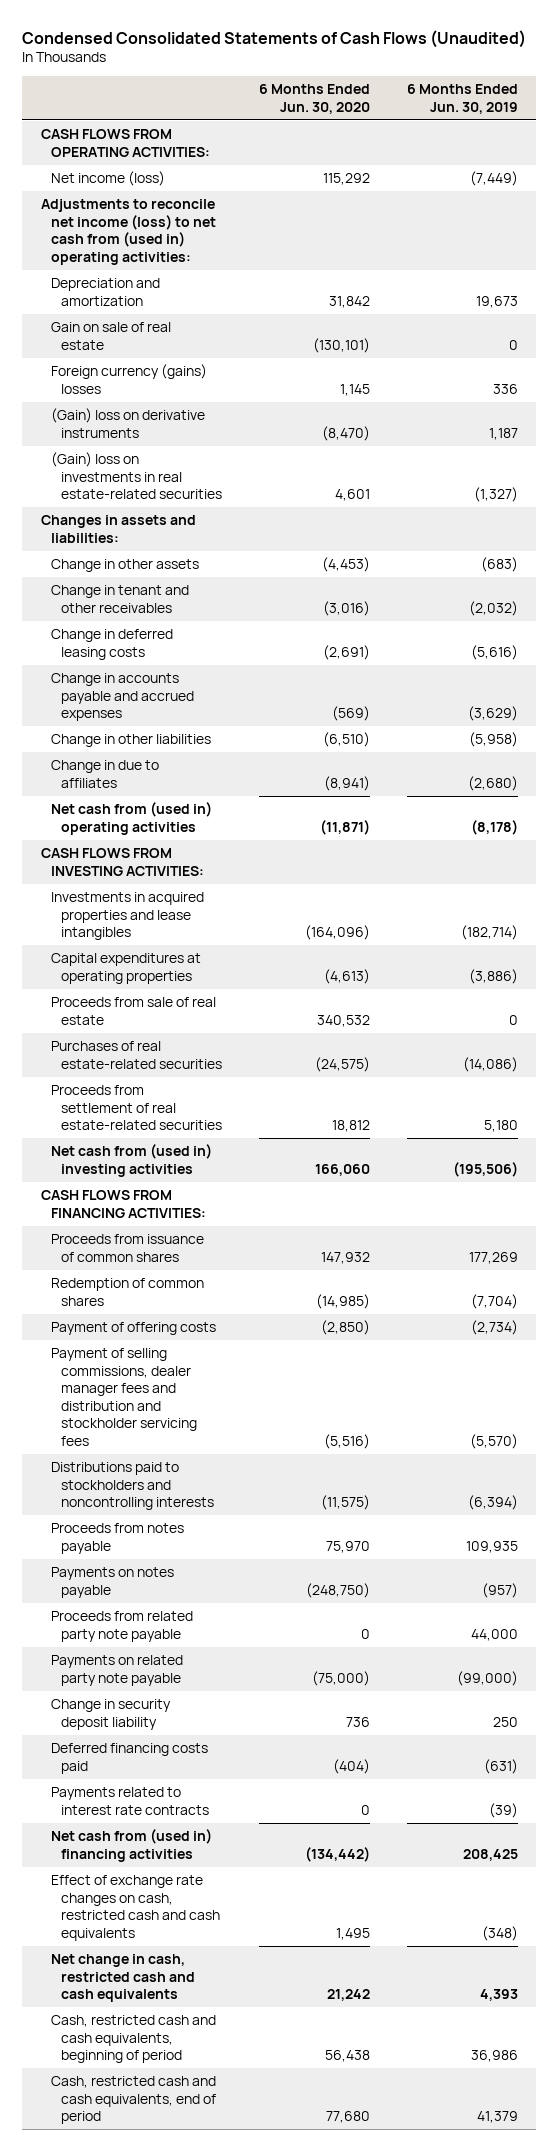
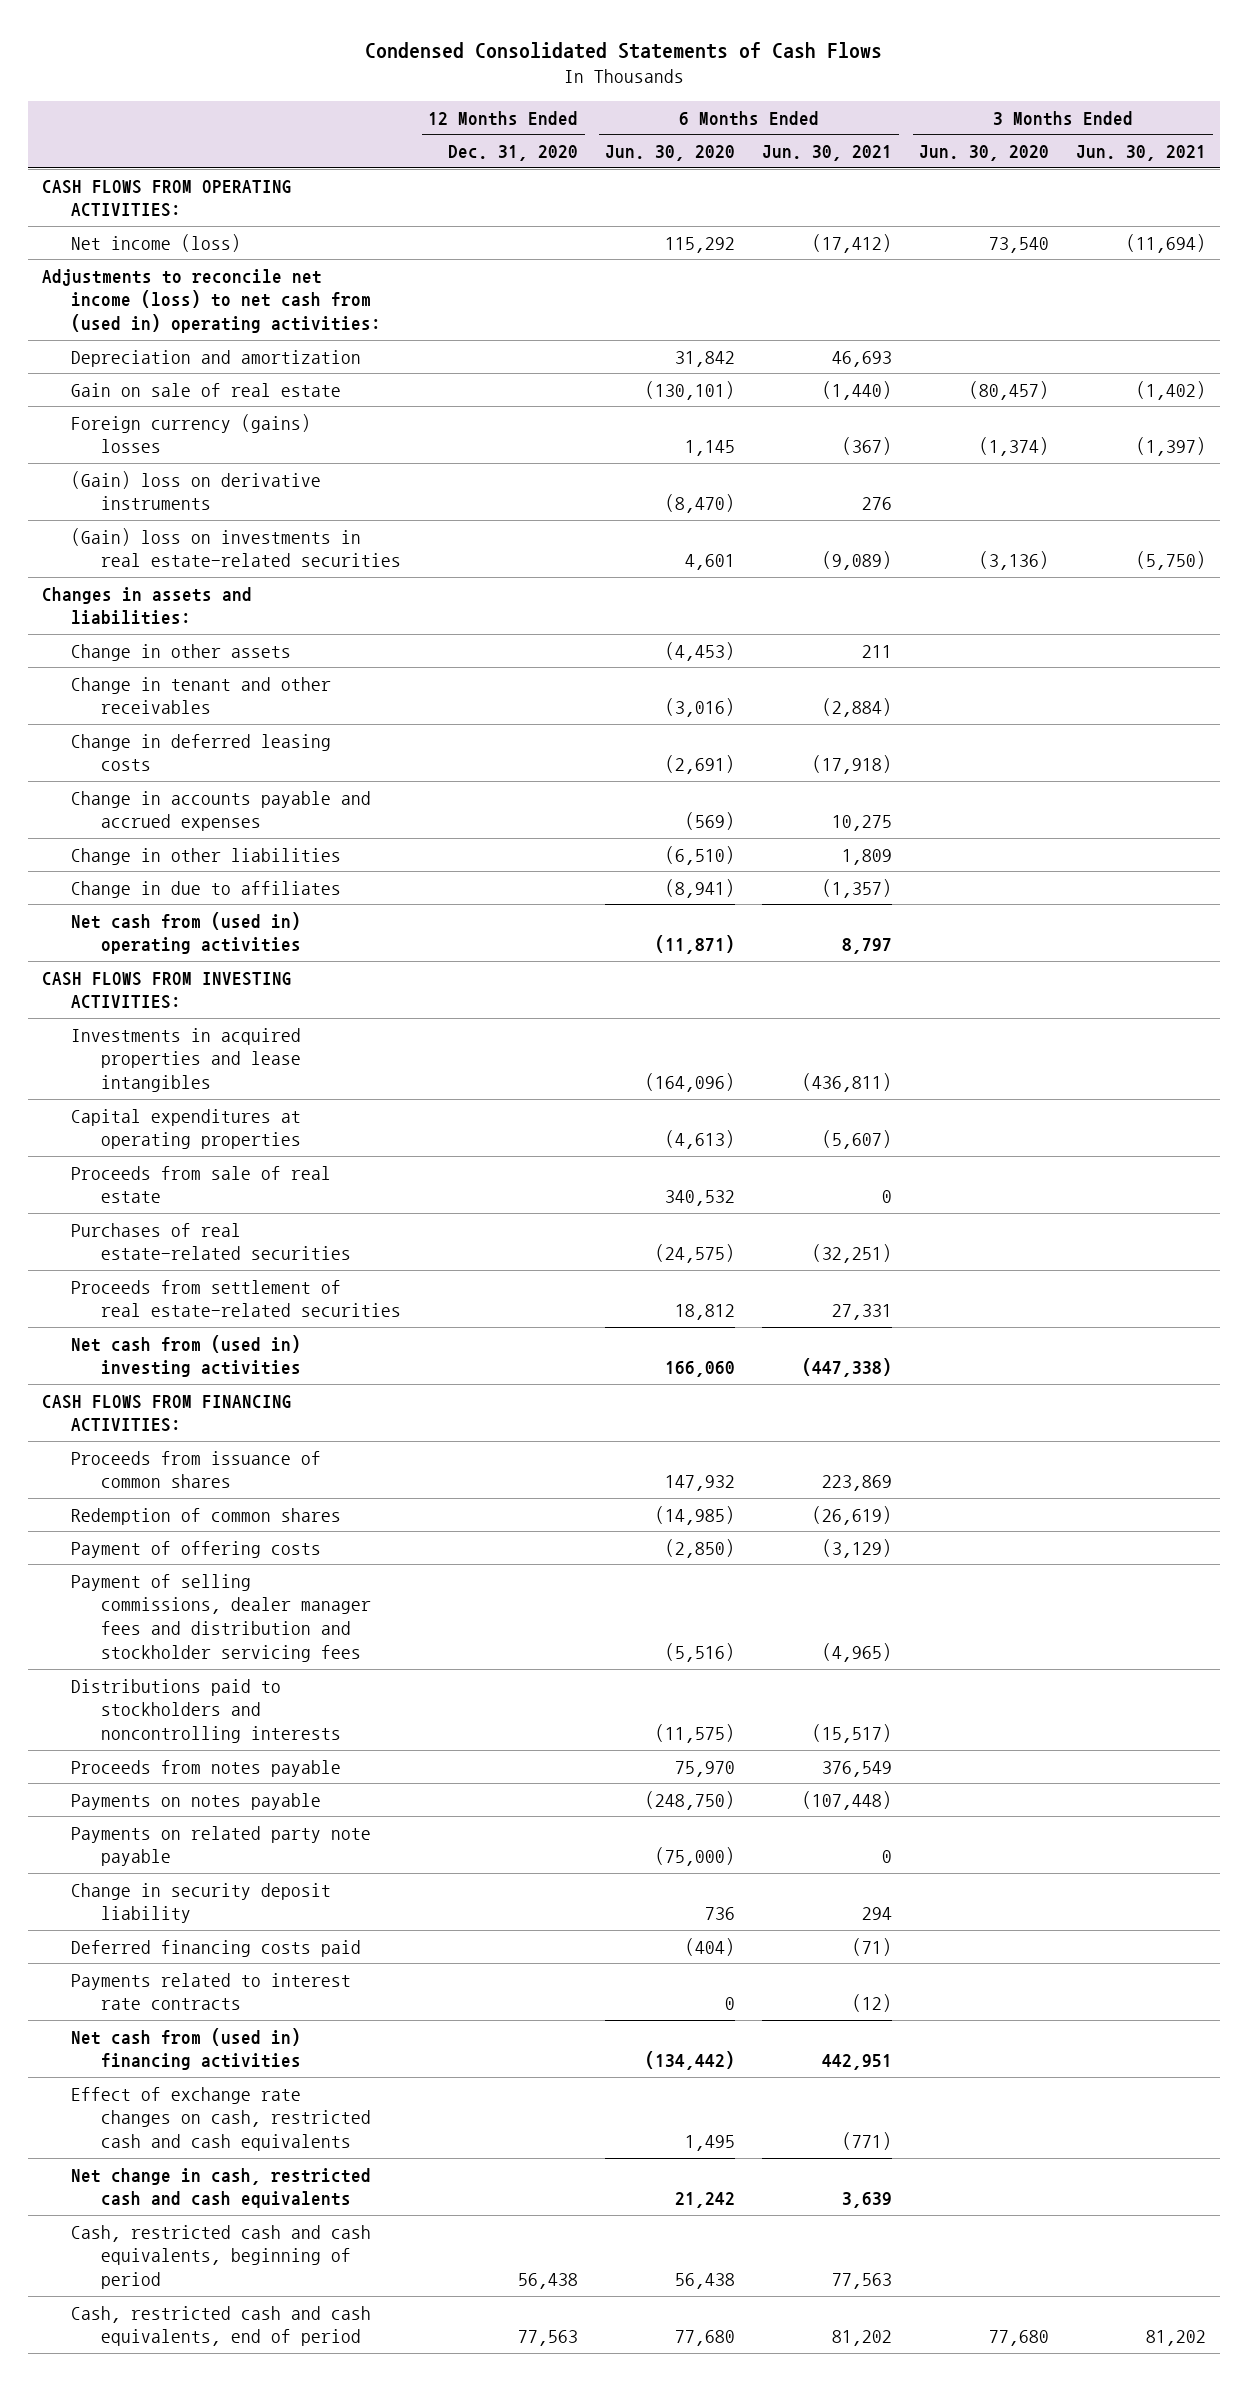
- Condensed Consolidated Statements of Cash Flows (Unaudited)
+ Condensed Consolidated Statements of Cash Flows
- | 6 Months Ended Jun. 30, 2020 | 6 Months Ended Jun. 30, 2019
+ | 12 Months Ended Dec. 31, 2020 | 6 Months Ended Jun. 30, 2020 | 6 Months Ended Jun. 30, 2021 | 3 Months Ended Jun. 30, 2020 | 3 Months Ended Jun. 30, 2021
- Proceeds from related party note payable | 0 | 44,000

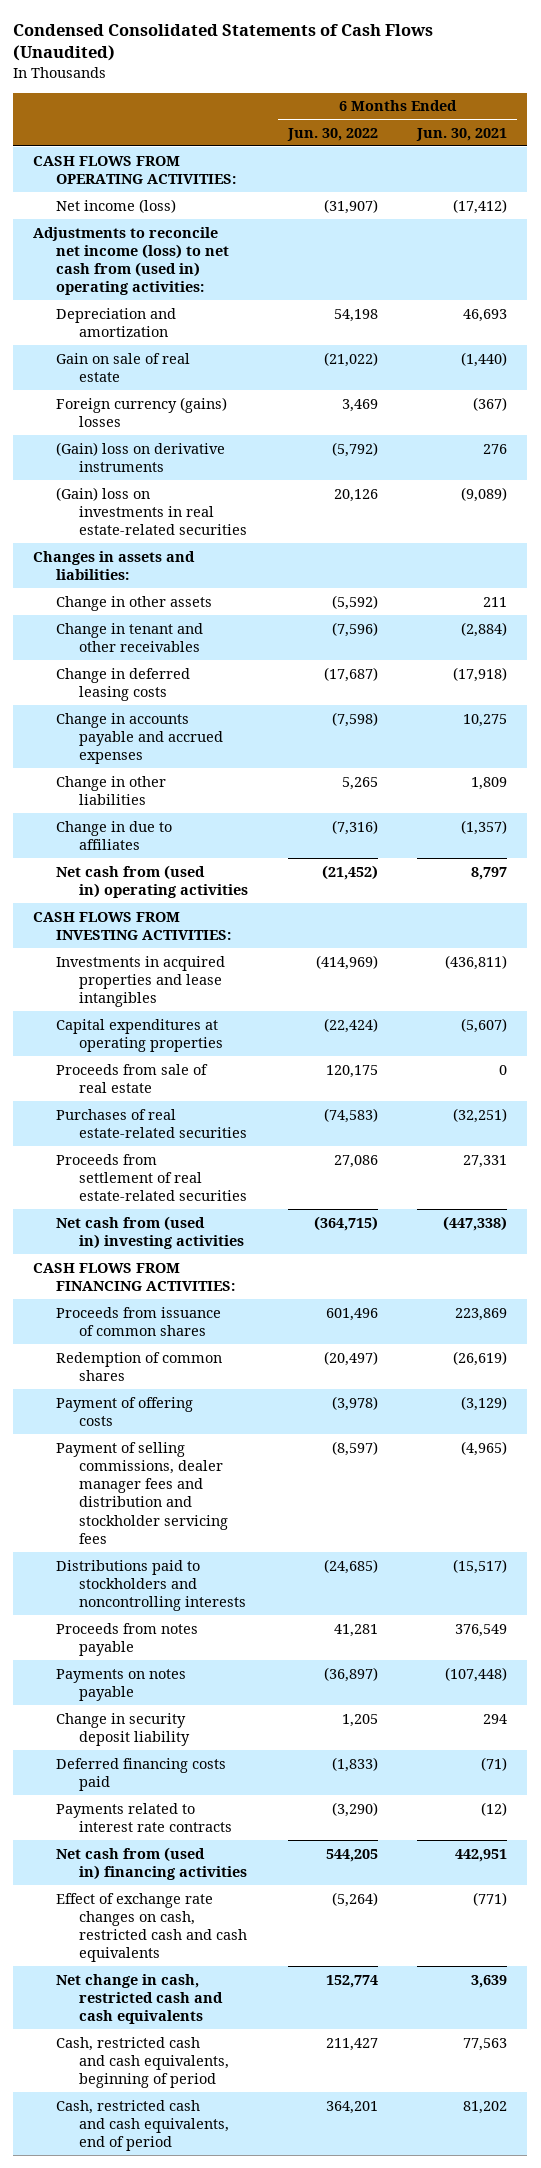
- Condensed Consolidated Statements of Cash Flows
+ Condensed Consolidated Statements of Cash Flows (Unaudited)
- | 12 Months Ended Dec. 31, 2020 | 6 Months Ended Jun. 30, 2020 | 6 Months Ended Jun. 30, 2021 | 3 Months Ended Jun. 30, 2020 | 3 Months Ended Jun. 30, 2021
+ | 6 Months Ended Jun. 30, 2022 | 6 Months Ended Jun. 30, 2021
- Payments on related party note payable | | (75,000) | 0 | |

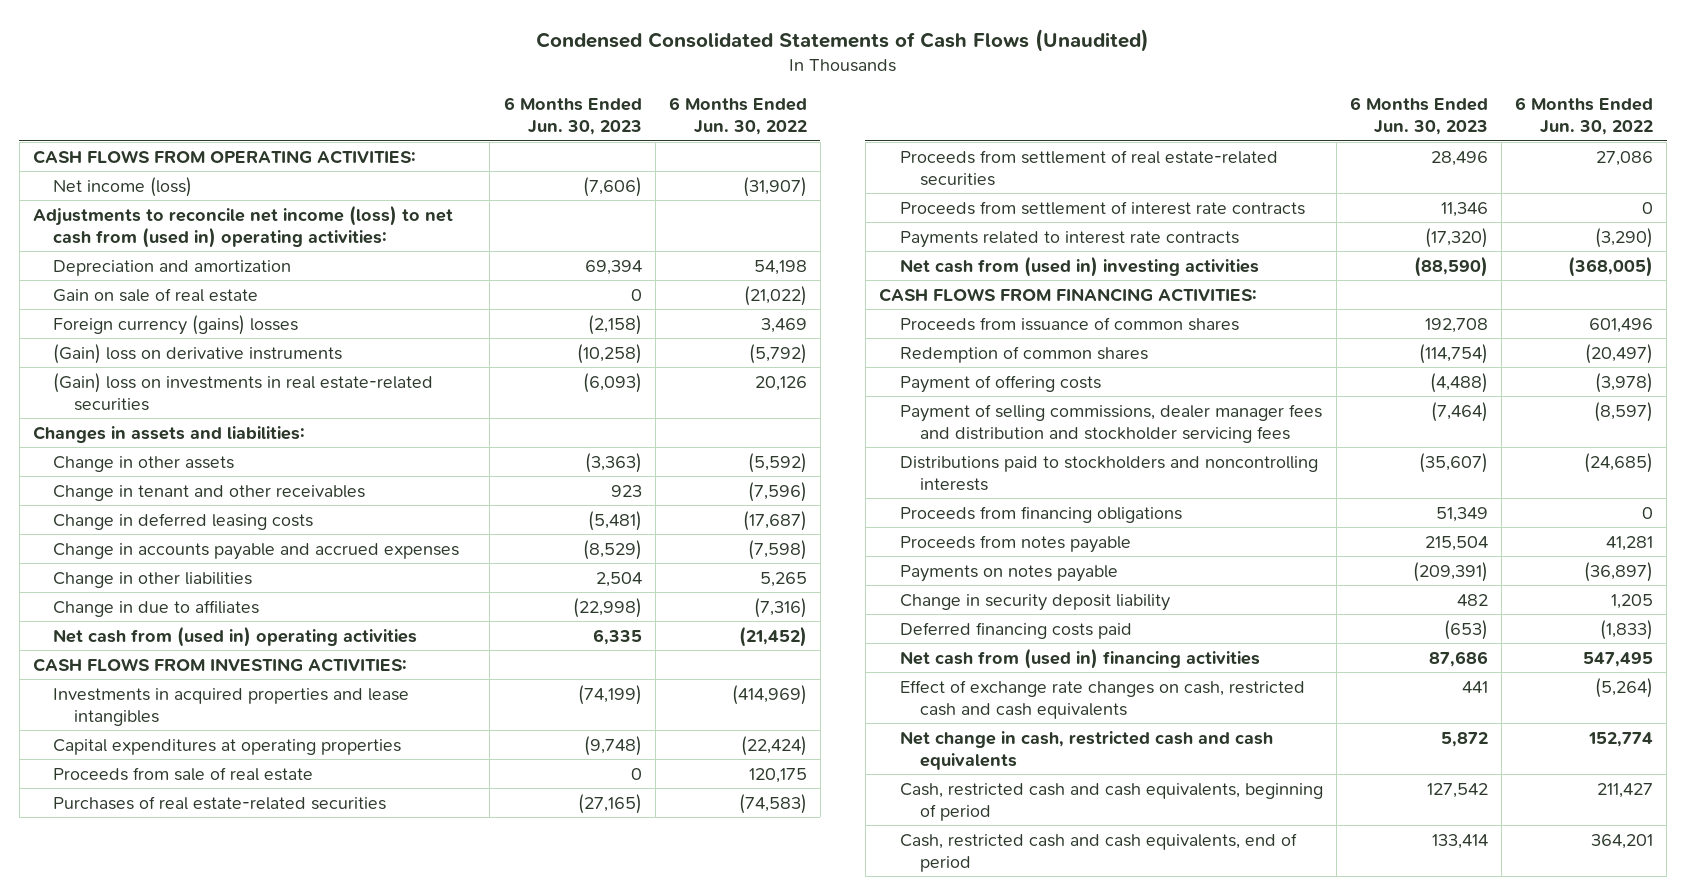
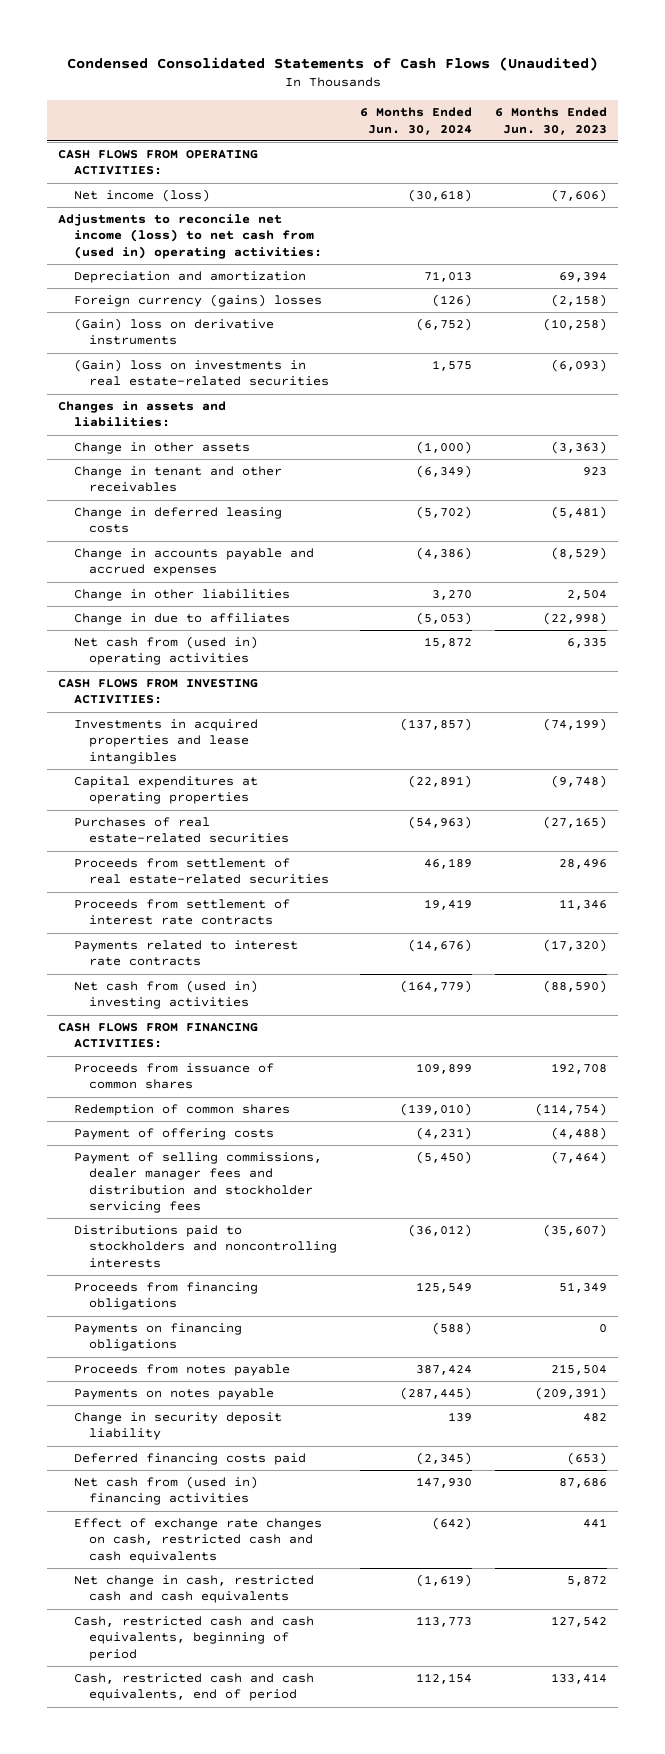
- | 6 Months Ended Jun. 30, 2023 | 6 Months Ended Jun. 30, 2022
+ | 6 Months Ended Jun. 30, 2024 | 6 Months Ended Jun. 30, 2023
- Gain on sale of real estate | 0 | (21,022)
- Proceeds from sale of real estate | 0 | 120,175
+ Payments on financing obligations | (588) | 0

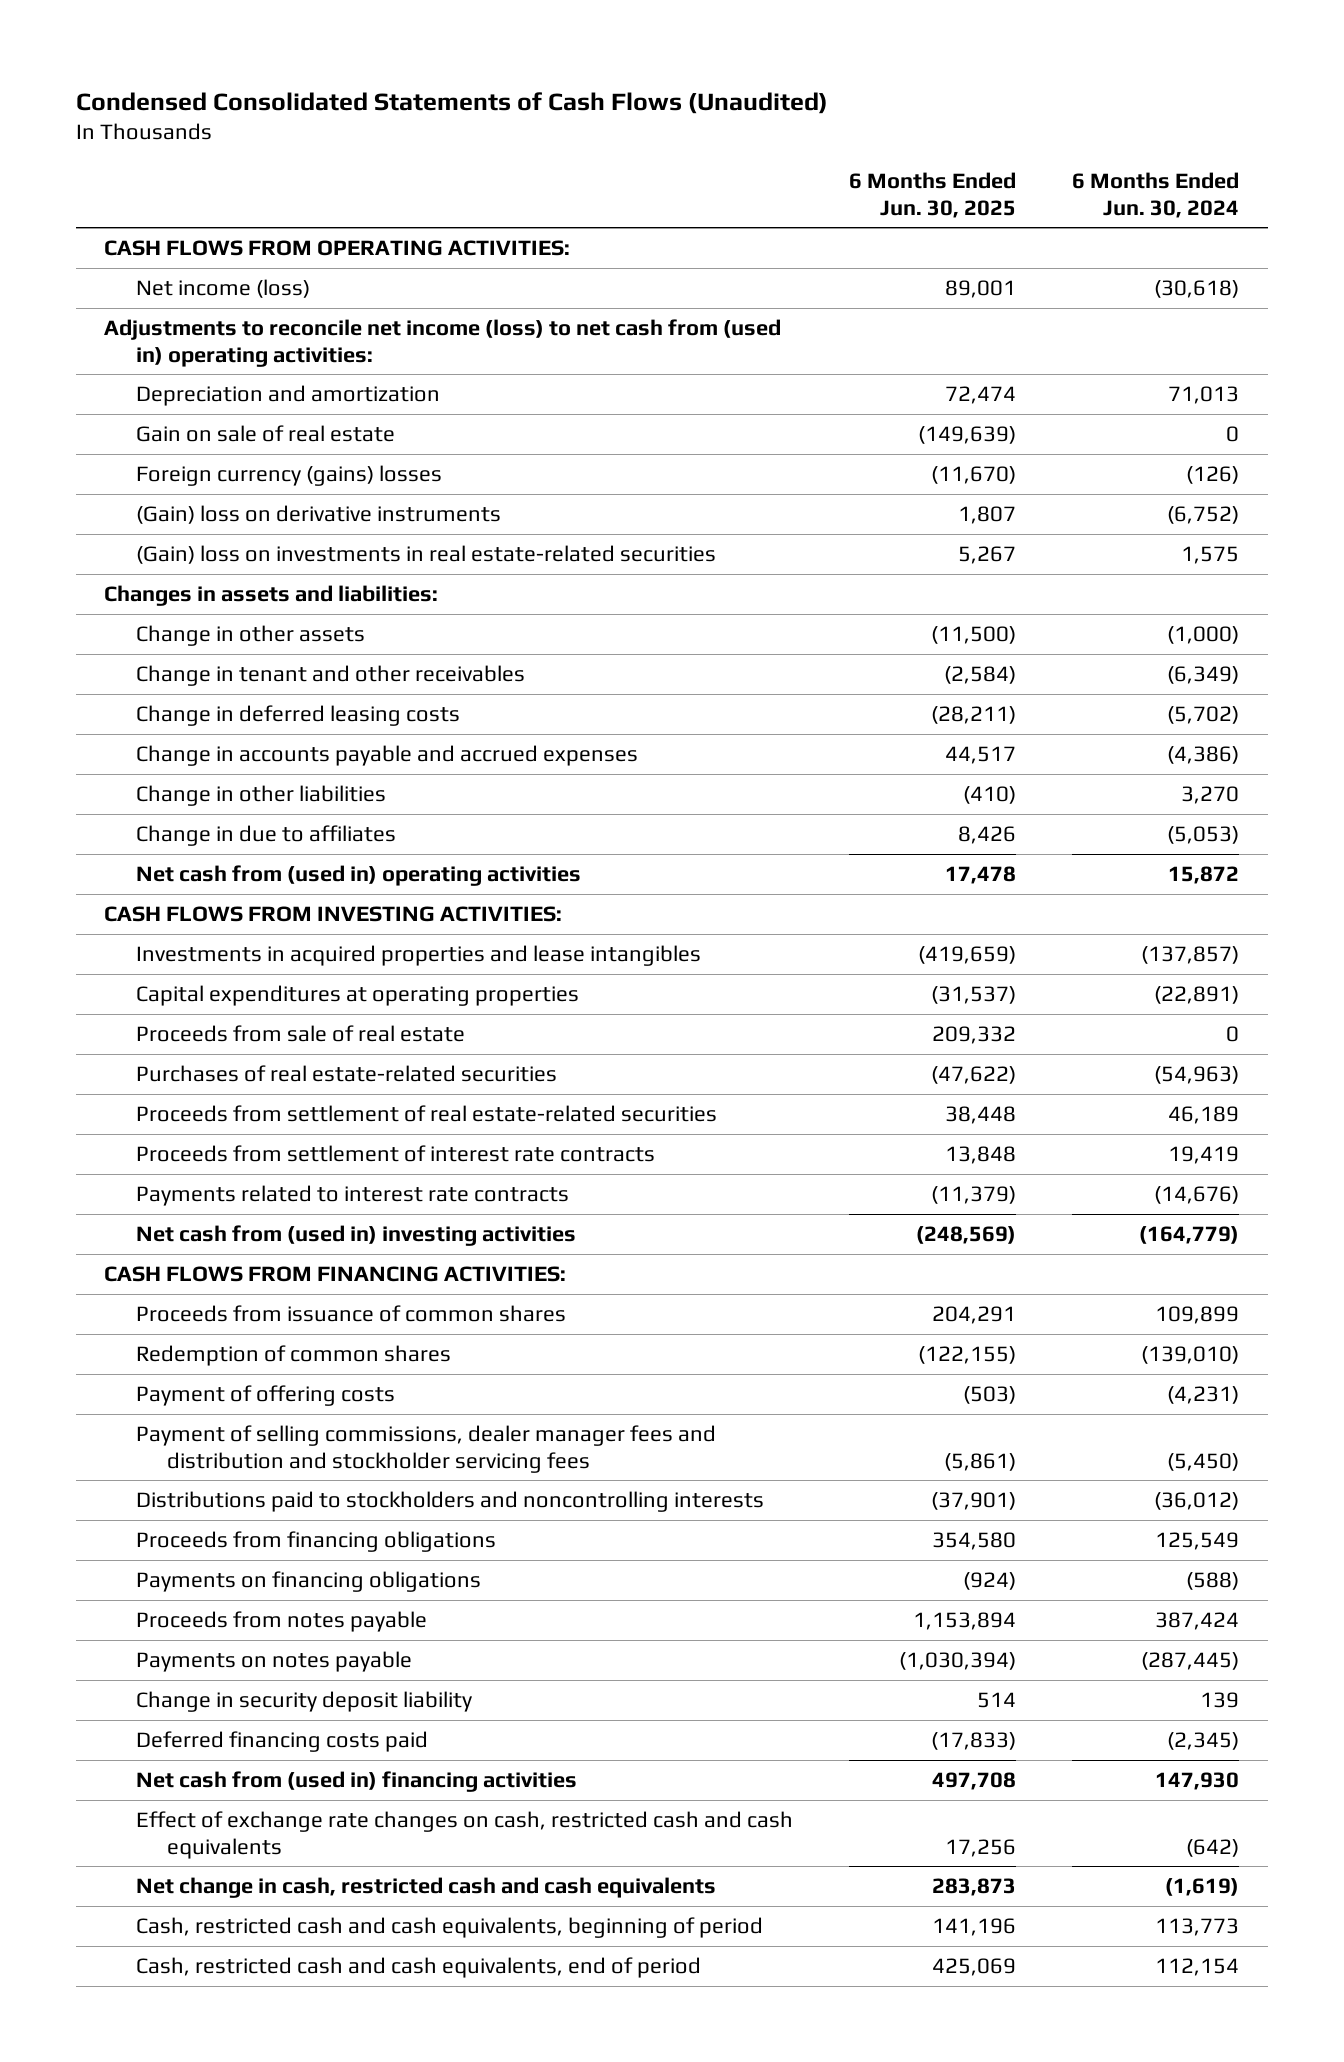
- | 6 Months Ended Jun. 30, 2024 | 6 Months Ended Jun. 30, 2023
+ | 6 Months Ended Jun. 30, 2025 | 6 Months Ended Jun. 30, 2024
+ Gain on sale of real estate | (149,639) | 0
+ Proceeds from sale of real estate | 209,332 | 0

